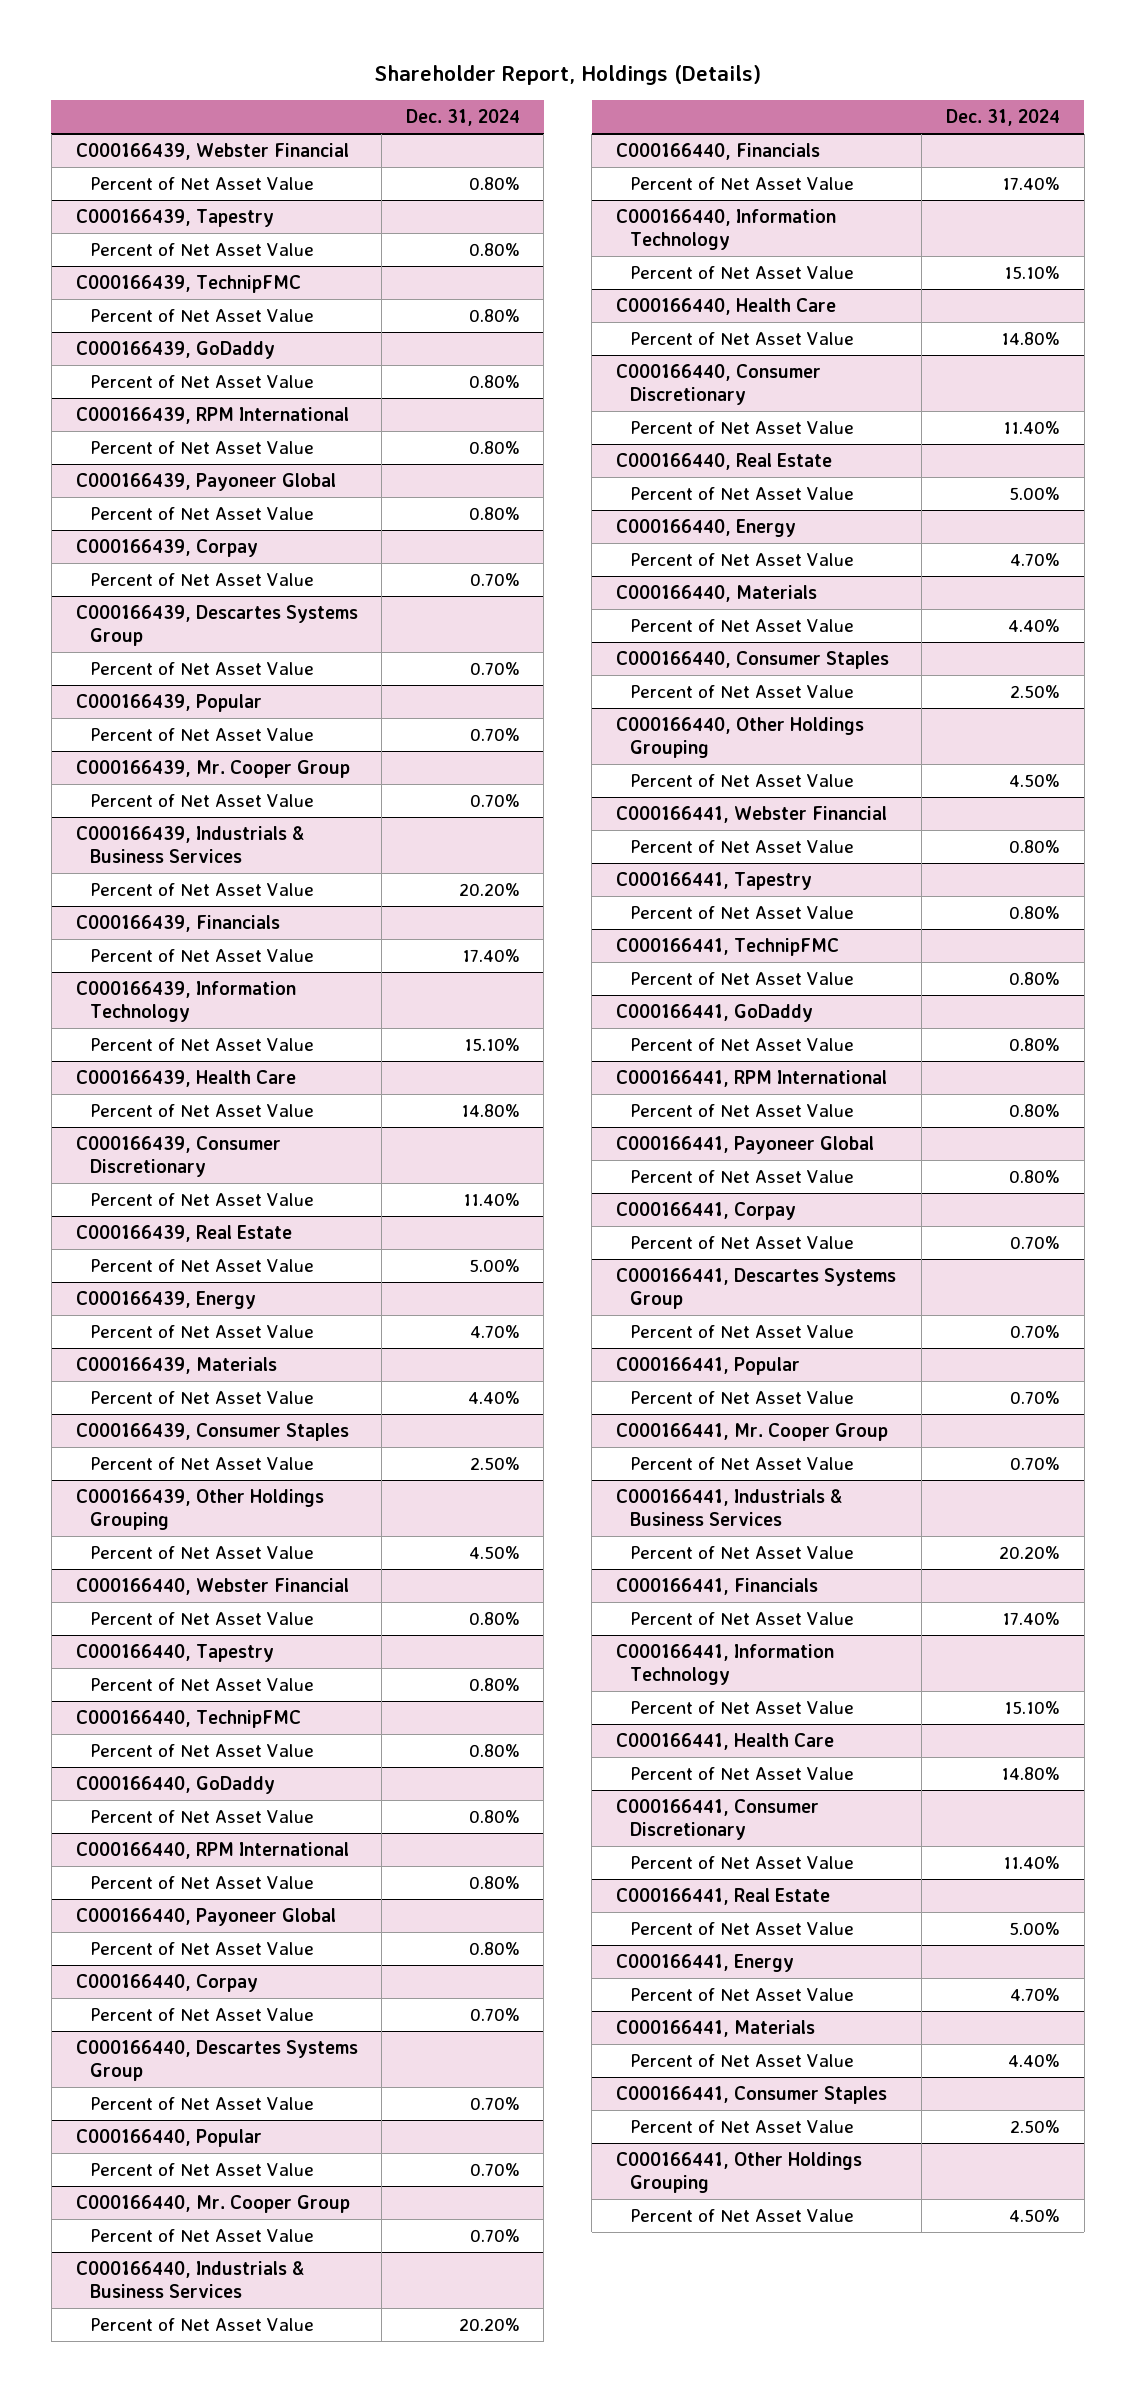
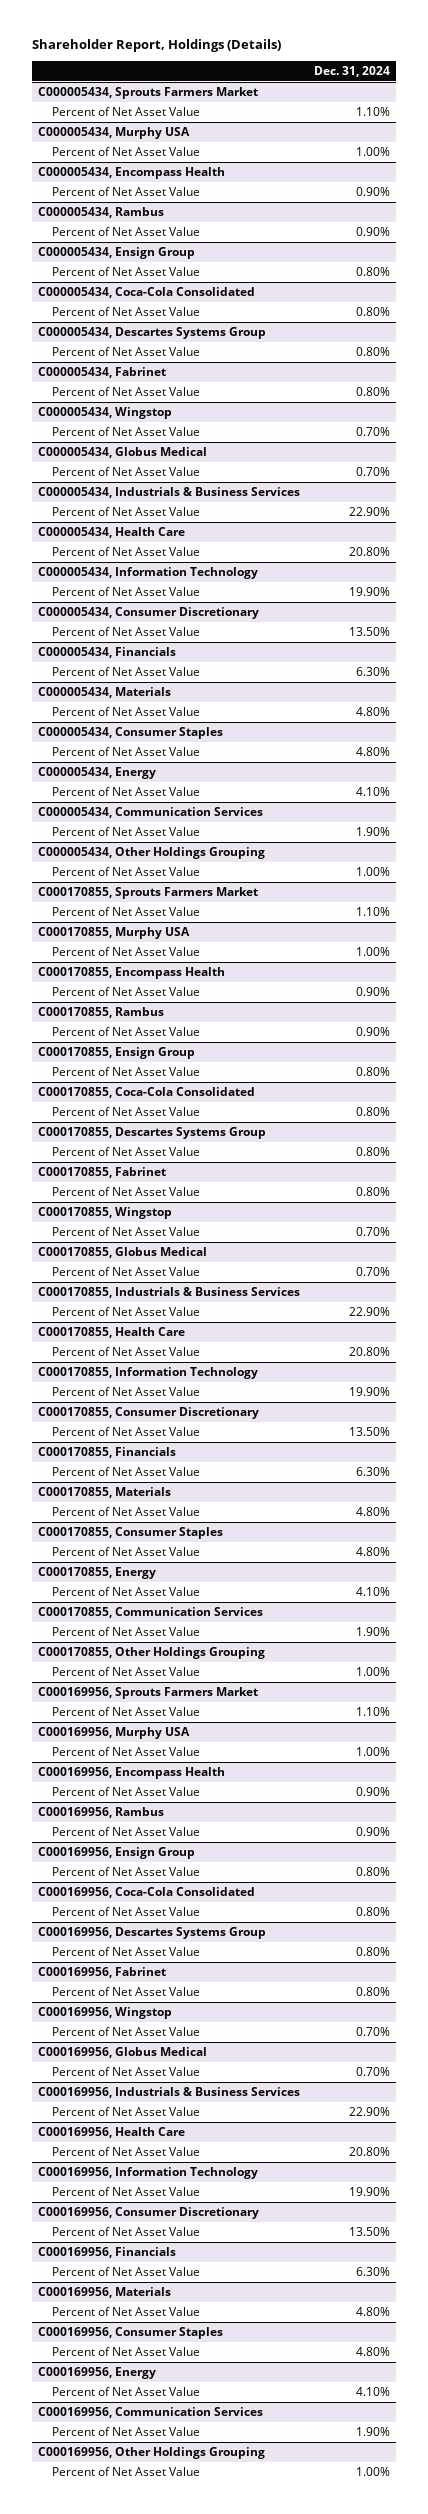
- C000166439, Webster Financial
- Percent of Net Asset Value | 0.80%
- C000166439, Tapestry
- Percent of Net Asset Value | 0.80%
- C000166439, TechnipFMC
+ C000005434, Sprouts Farmers Market
+ Percent of Net Asset Value | 1.10%
+ C000005434, Murphy USA
+ Percent of Net Asset Value | 1.00%
+ C000005434, Encompass Health
+ Percent of Net Asset Value | 0.90%
+ C000005434, Rambus
+ Percent of Net Asset Value | 0.90%
+ C000005434, Ensign Group
- C000166439, GoDaddy
+ C000005434, Coca-Cola Consolidated
- C000166439, RPM International
+ C000005434, Descartes Systems Group
- C000166439, Payoneer Global
+ C000005434, Fabrinet
- C000166439, Corpay
- Percent of Net Asset Value | 0.70%
- C000166439, Descartes Systems Group
- Percent of Net Asset Value | 0.70%
- C000166439, Popular
+ C000005434, Wingstop
- C000166439, Mr. Cooper Group
+ C000005434, Globus Medical
- C000166439, Industrials & Business Services
- Percent of Net Asset Value | 20.20%
- C000166439, Financials
- Percent of Net Asset Value | 17.40%
- C000166439, Information Technology
- Percent of Net Asset Value | 15.10%
- C000166439, Health Care
- Percent of Net Asset Value | 14.80%
- C000166439, Consumer Discretionary
- Percent of Net Asset Value | 11.40%
- C000166439, Real Estate
- Percent of Net Asset Value | 5.00%
- C000166439, Energy
- Percent of Net Asset Value | 4.70%
- C000166439, Materials
- Percent of Net Asset Value | 4.40%
- C000166439, Consumer Staples
- Percent of Net Asset Value | 2.50%
- C000166439, Other Holdings Grouping
- Percent of Net Asset Value | 4.50%
- C000166440, Webster Financial
- Percent of Net Asset Value | 0.80%
- C000166440, Tapestry
- Percent of Net Asset Value | 0.80%
- C000166440, TechnipFMC
+ C000005434, Industrials & Business Services
+ Percent of Net Asset Value | 22.90%
+ C000005434, Health Care
+ Percent of Net Asset Value | 20.80%
+ C000005434, Information Technology
+ Percent of Net Asset Value | 19.90%
+ C000005434, Consumer Discretionary
+ Percent of Net Asset Value | 13.50%
+ C000005434, Financials
+ Percent of Net Asset Value | 6.30%
+ C000005434, Materials
+ Percent of Net Asset Value | 4.80%
+ C000005434, Consumer Staples
+ Percent of Net Asset Value | 4.80%
+ C000005434, Energy
+ Percent of Net Asset Value | 4.10%
+ C000005434, Communication Services
+ Percent of Net Asset Value | 1.90%
+ C000005434, Other Holdings Grouping
+ Percent of Net Asset Value | 1.00%
+ C000170855, Sprouts Farmers Market
+ Percent of Net Asset Value | 1.10%
+ C000170855, Murphy USA
+ Percent of Net Asset Value | 1.00%
+ C000170855, Encompass Health
+ Percent of Net Asset Value | 0.90%
+ C000170855, Rambus
+ Percent of Net Asset Value | 0.90%
+ C000170855, Ensign Group
- C000166440, GoDaddy
+ C000170855, Coca-Cola Consolidated
- C000166440, RPM International
+ C000170855, Descartes Systems Group
- C000166440, Payoneer Global
+ C000170855, Fabrinet
- C000166440, Corpay
- Percent of Net Asset Value | 0.70%
- C000166440, Descartes Systems Group
- Percent of Net Asset Value | 0.70%
- C000166440, Popular
+ C000170855, Wingstop
- C000166440, Mr. Cooper Group
+ C000170855, Globus Medical
- C000166440, Industrials & Business Services
- Percent of Net Asset Value | 20.20%
- C000166440, Financials
- Percent of Net Asset Value | 17.40%
- C000166440, Information Technology
- Percent of Net Asset Value | 15.10%
- C000166440, Health Care
- Percent of Net Asset Value | 14.80%
- C000166440, Consumer Discretionary
- Percent of Net Asset Value | 11.40%
- C000166440, Real Estate
- Percent of Net Asset Value | 5.00%
- C000166440, Energy
- Percent of Net Asset Value | 4.70%
- C000166440, Materials
- Percent of Net Asset Value | 4.40%
- C000166440, Consumer Staples
- Percent of Net Asset Value | 2.50%
- C000166440, Other Holdings Grouping
- Percent of Net Asset Value | 4.50%
- C000166441, Webster Financial
- Percent of Net Asset Value | 0.80%
- C000166441, Tapestry
- Percent of Net Asset Value | 0.80%
- C000166441, TechnipFMC
+ C000170855, Industrials & Business Services
+ Percent of Net Asset Value | 22.90%
+ C000170855, Health Care
+ Percent of Net Asset Value | 20.80%
+ C000170855, Information Technology
+ Percent of Net Asset Value | 19.90%
+ C000170855, Consumer Discretionary
+ Percent of Net Asset Value | 13.50%
+ C000170855, Financials
+ Percent of Net Asset Value | 6.30%
+ C000170855, Materials
+ Percent of Net Asset Value | 4.80%
+ C000170855, Consumer Staples
+ Percent of Net Asset Value | 4.80%
+ C000170855, Energy
+ Percent of Net Asset Value | 4.10%
+ C000170855, Communication Services
+ Percent of Net Asset Value | 1.90%
+ C000170855, Other Holdings Grouping
+ Percent of Net Asset Value | 1.00%
+ C000169956, Sprouts Farmers Market
+ Percent of Net Asset Value | 1.10%
+ C000169956, Murphy USA
+ Percent of Net Asset Value | 1.00%
+ C000169956, Encompass Health
+ Percent of Net Asset Value | 0.90%
+ C000169956, Rambus
+ Percent of Net Asset Value | 0.90%
+ C000169956, Ensign Group
- C000166441, GoDaddy
+ C000169956, Coca-Cola Consolidated
- C000166441, RPM International
+ C000169956, Descartes Systems Group
- C000166441, Payoneer Global
+ C000169956, Fabrinet
- C000166441, Corpay
- Percent of Net Asset Value | 0.70%
- C000166441, Descartes Systems Group
- Percent of Net Asset Value | 0.70%
- C000166441, Popular
+ C000169956, Wingstop
- C000166441, Mr. Cooper Group
+ C000169956, Globus Medical
- C000166441, Industrials & Business Services
- Percent of Net Asset Value | 20.20%
- C000166441, Financials
- Percent of Net Asset Value | 17.40%
- C000166441, Information Technology
- Percent of Net Asset Value | 15.10%
- C000166441, Health Care
- Percent of Net Asset Value | 14.80%
- C000166441, Consumer Discretionary
- Percent of Net Asset Value | 11.40%
- C000166441, Real Estate
- Percent of Net Asset Value | 5.00%
- C000166441, Energy
- Percent of Net Asset Value | 4.70%
- C000166441, Materials
- Percent of Net Asset Value | 4.40%
- C000166441, Consumer Staples
- Percent of Net Asset Value | 2.50%
- C000166441, Other Holdings Grouping
- Percent of Net Asset Value | 4.50%
+ C000169956, Industrials & Business Services
+ Percent of Net Asset Value | 22.90%
+ C000169956, Health Care
+ Percent of Net Asset Value | 20.80%
+ C000169956, Information Technology
+ Percent of Net Asset Value | 19.90%
+ C000169956, Consumer Discretionary
+ Percent of Net Asset Value | 13.50%
+ C000169956, Financials
+ Percent of Net Asset Value | 6.30%
+ C000169956, Materials
+ Percent of Net Asset Value | 4.80%
+ C000169956, Consumer Staples
+ Percent of Net Asset Value | 4.80%
+ C000169956, Energy
+ Percent of Net Asset Value | 4.10%
+ C000169956, Communication Services
+ Percent of Net Asset Value | 1.90%
+ C000169956, Other Holdings Grouping
+ Percent of Net Asset Value | 1.00%

